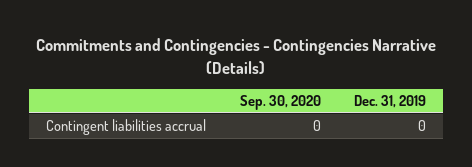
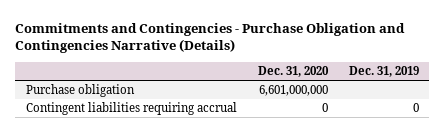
- Commitments and Contingencies - Contingencies Narrative (Details)
+ Commitments and Contingencies - Purchase Obligation and Contingencies Narrative (Details)
- | Sep. 30, 2020 | Dec. 31, 2019
+ | Dec. 31, 2020 | Dec. 31, 2019
- Contingent liabilities accrual | 0 | 0
+ Purchase obligation | 6,601,000,000 |
+ Contingent liabilities requiring accrual | 0 | 0

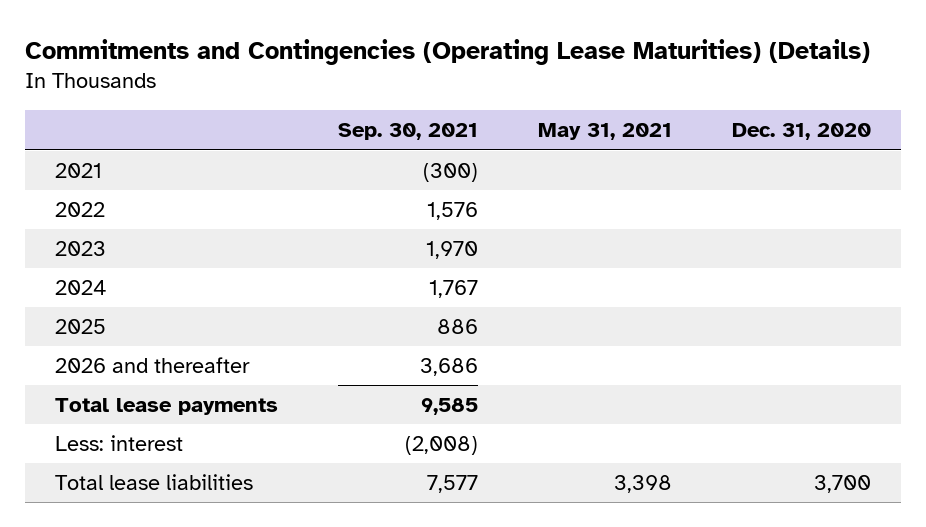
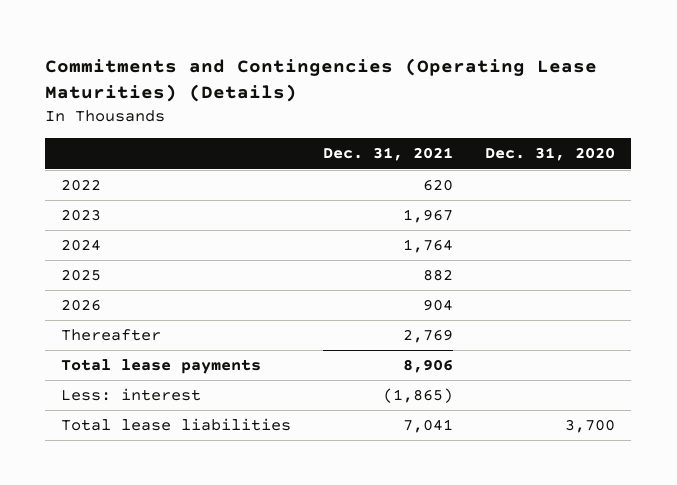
- | Sep. 30, 2021 | May 31, 2021 | Dec. 31, 2020
+ | Dec. 31, 2021 | Dec. 31, 2020
- 2021 | (300) | |
- 2026 and thereafter | 3,686 | |
+ 2026 | 904 |
+ Thereafter | 2,769 |

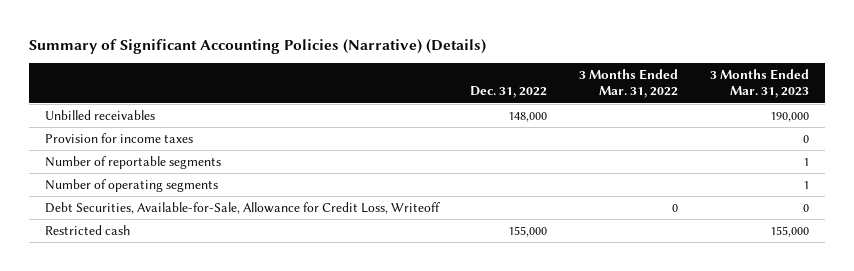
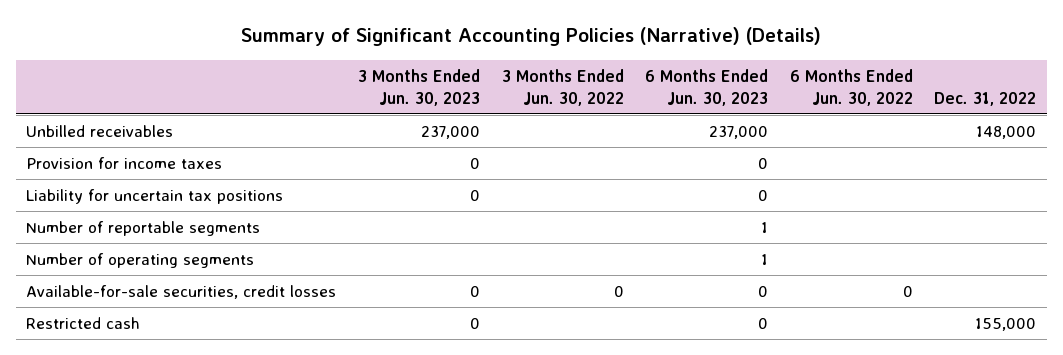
- | Dec. 31, 2022 | 3 Months Ended Mar. 31, 2022 | 3 Months Ended Mar. 31, 2023
+ | 3 Months Ended Jun. 30, 2023 | 3 Months Ended Jun. 30, 2022 | 6 Months Ended Jun. 30, 2023 | 6 Months Ended Jun. 30, 2022 | Dec. 31, 2022
+ Liability for uncertain tax positions | 0 | | 0 | |
- Debt Securities, Available-for-Sale, Allowance for Credit Loss, Writeoff | | 0 | 0
+ Available-for-sale securities, credit losses | 0 | 0 | 0 | 0 |

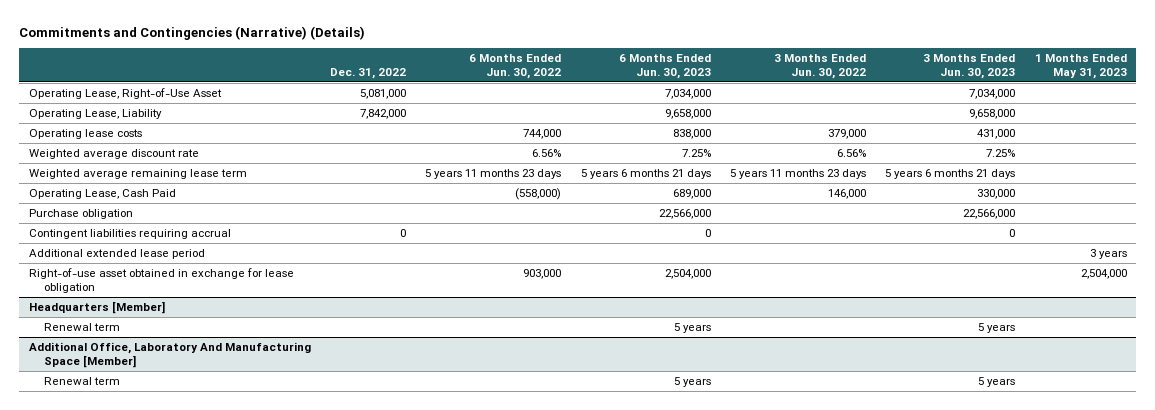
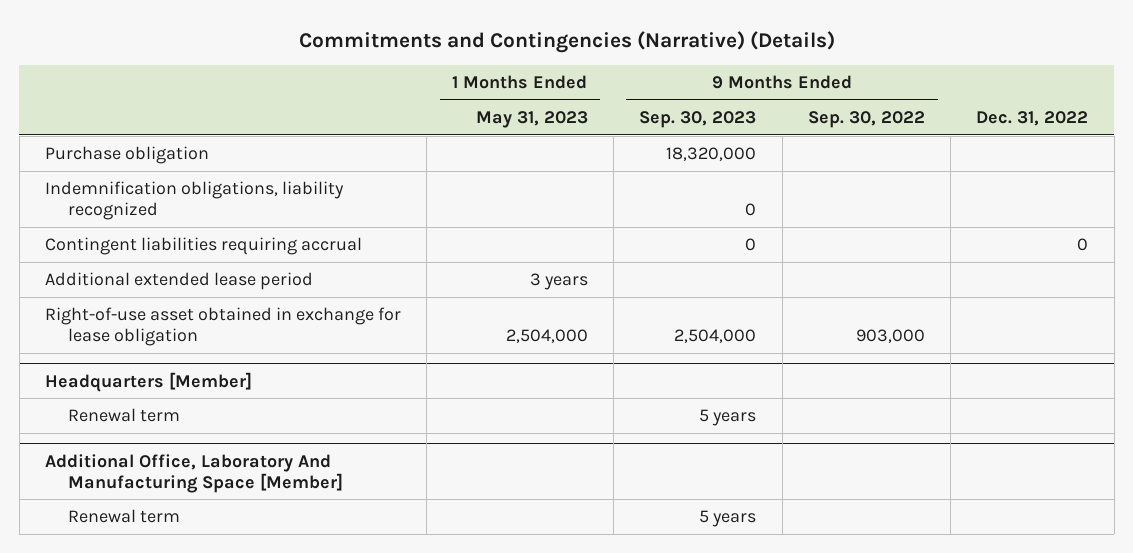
- | Dec. 31, 2022 | 6 Months Ended Jun. 30, 2022 | 6 Months Ended Jun. 30, 2023 | 3 Months Ended Jun. 30, 2022 | 3 Months Ended Jun. 30, 2023 | 1 Months Ended May 31, 2023
+ | 1 Months Ended May 31, 2023 | 9 Months Ended Sep. 30, 2023 | 9 Months Ended Sep. 30, 2022 | Dec. 31, 2022
- Operating Lease, Right-of-Use Asset | 5,081,000 | | 7,034,000 | | 7,034,000 |
- Operating Lease, Liability | 7,842,000 | | 9,658,000 | | 9,658,000 |
- Operating lease costs | | 744,000 | 838,000 | 379,000 | 431,000 |
- Weighted average discount rate | | 6.56% | 7.25% | 6.56% | 7.25% |
- Weighted average remaining lease term | | 5 years 11 months 23 days | 5 years 6 months 21 days | 5 years 11 months 23 days | 5 years 6 months 21 days |
- Operating Lease, Cash Paid | | (558,000) | 689,000 | 146,000 | 330,000 |
+ Indemnification obligations, liability recognized | | 0 | |

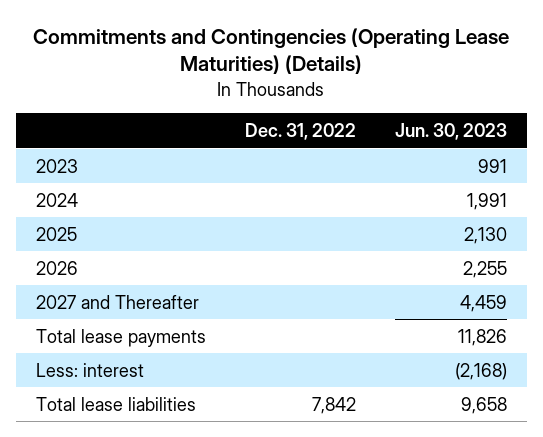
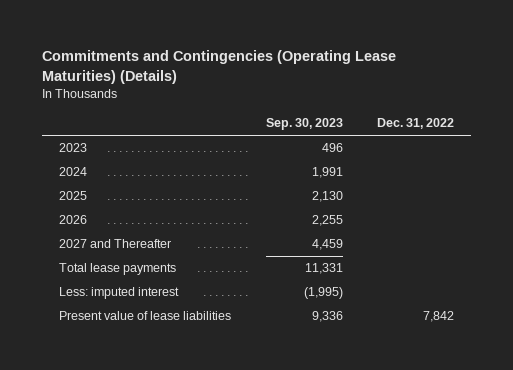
- | Dec. 31, 2022 | Jun. 30, 2023
+ | Sep. 30, 2023 | Dec. 31, 2022
- Less: interest | | (2,168)
- Total lease liabilities | 7,842 | 9,658
+ Less: imputed interest | (1,995) |
+ Present value of lease liabilities | 9,336 | 7,842

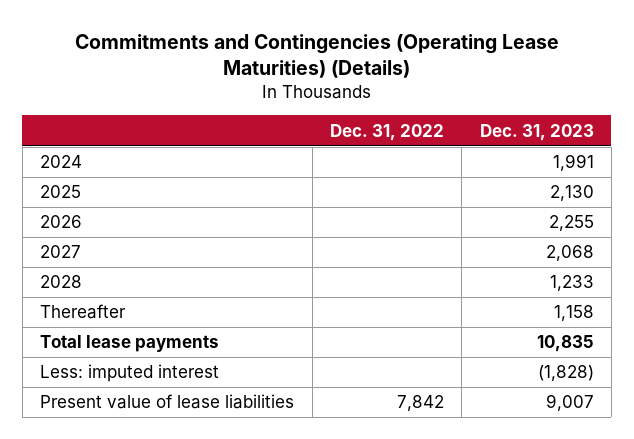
- | Sep. 30, 2023 | Dec. 31, 2022
+ | Dec. 31, 2022 | Dec. 31, 2023
- 2023 | 496 |
- 2027 and Thereafter | 4,459 |
+ 2027 | | 2,068
+ 2028 | | 1,233
+ Thereafter | | 1,158

